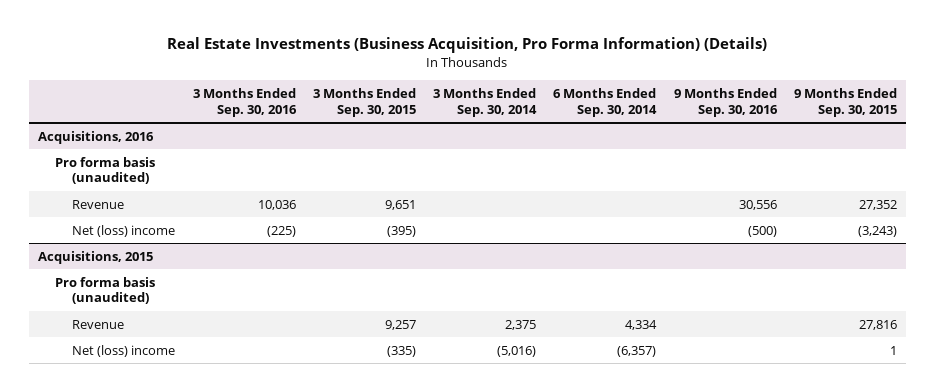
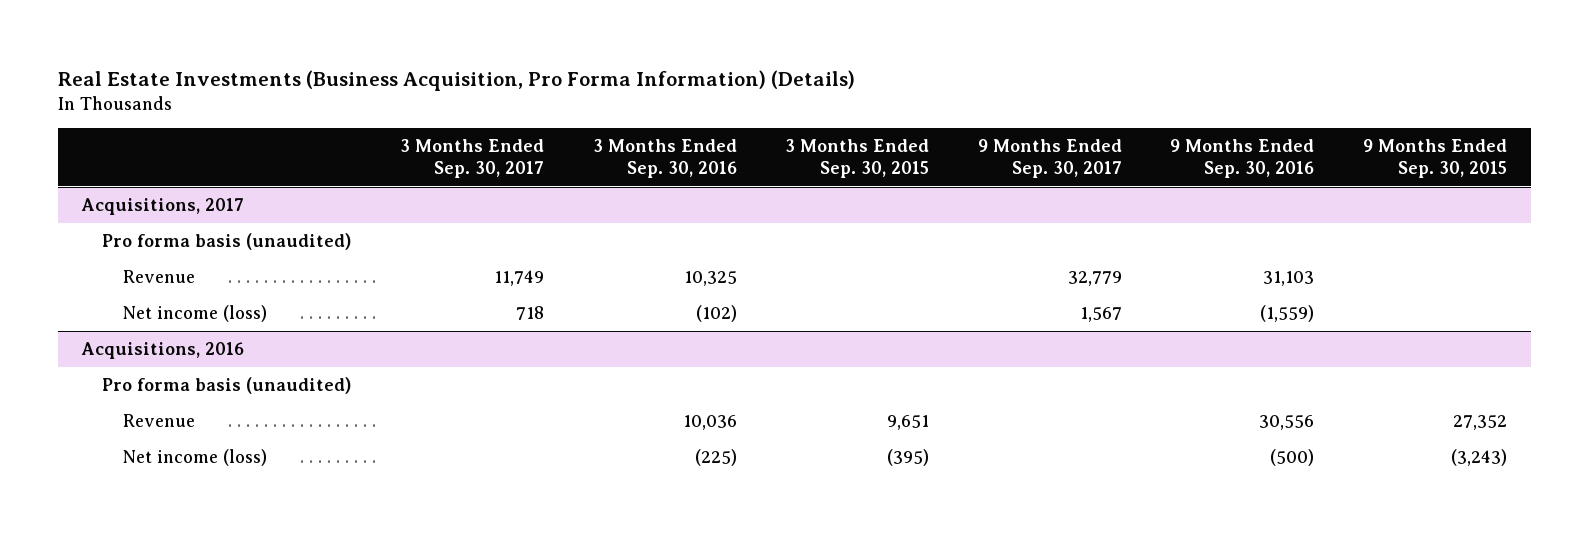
- | 3 Months Ended Sep. 30, 2016 | 3 Months Ended Sep. 30, 2015 | 3 Months Ended Sep. 30, 2014 | 6 Months Ended Sep. 30, 2014 | 9 Months Ended Sep. 30, 2016 | 9 Months Ended Sep. 30, 2015
+ | 3 Months Ended Sep. 30, 2017 | 3 Months Ended Sep. 30, 2016 | 3 Months Ended Sep. 30, 2015 | 9 Months Ended Sep. 30, 2017 | 9 Months Ended Sep. 30, 2016 | 9 Months Ended Sep. 30, 2015
+ Acquisitions, 2017
+ Pro forma basis (unaudited)
+ Revenue | 11,749 | 10,325 | | 32,779 | 31,103 |
+ Net income (loss) | 718 | (102) | | 1,567 | (1,559) |
@ Acquisitions, 2016
- Net (loss) income | (225) | (395) | | | (500) | (3,243)
- Acquisitions, 2015
- Pro forma basis (unaudited)
- Revenue | | 9,257 | 2,375 | 4,334 | | 27,816
- Net (loss) income | | (335) | (5,016) | (6,357) | | 1
@ Acquisitions, 2016
+ Net income (loss) | | (225) | (395) | | (500) | (3,243)

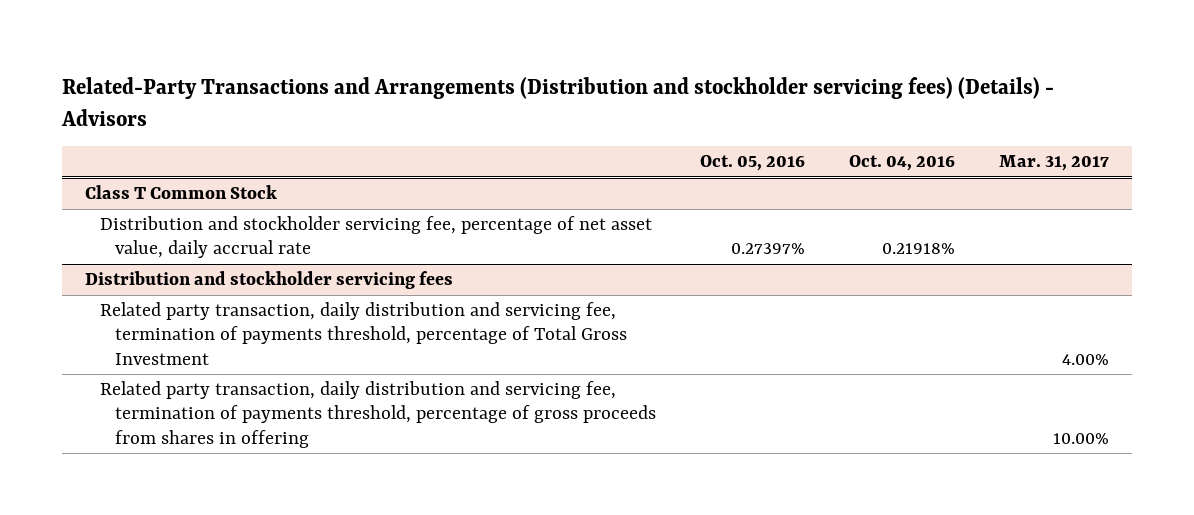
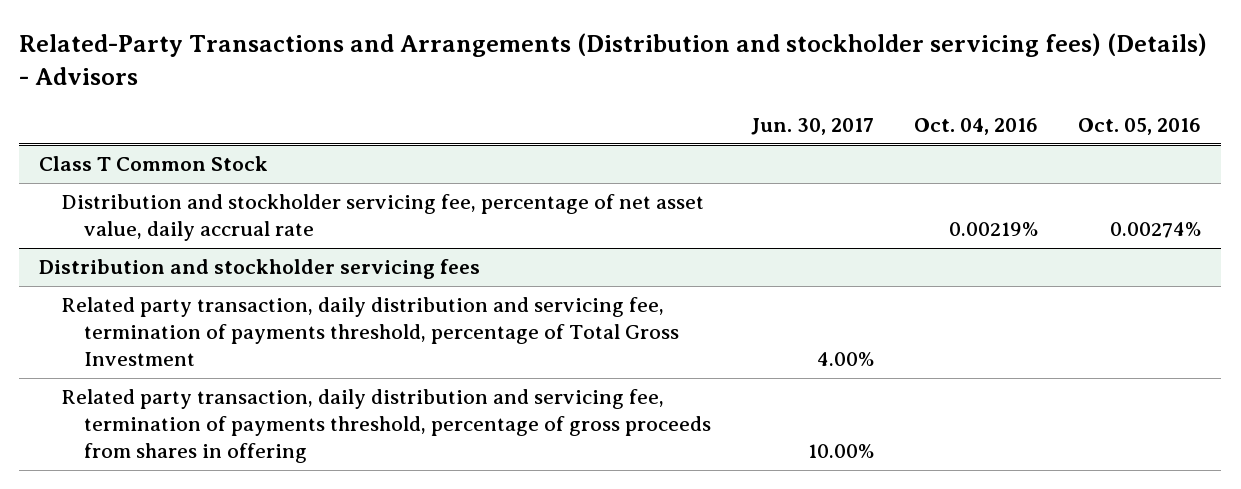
- | Oct. 05, 2016 | Oct. 04, 2016 | Mar. 31, 2017
+ | Jun. 30, 2017 | Oct. 04, 2016 | Oct. 05, 2016
@ Class T Common Stock
- Distribution and stockholder servicing fee, percentage of net asset value, daily accrual rate | 0.27397% | 0.21918% |
+ Distribution and stockholder servicing fee, percentage of net asset value, daily accrual rate | | 0.00219% | 0.00274%

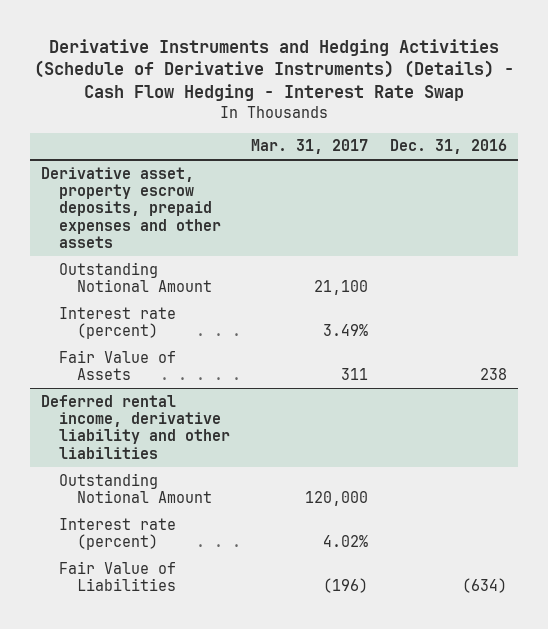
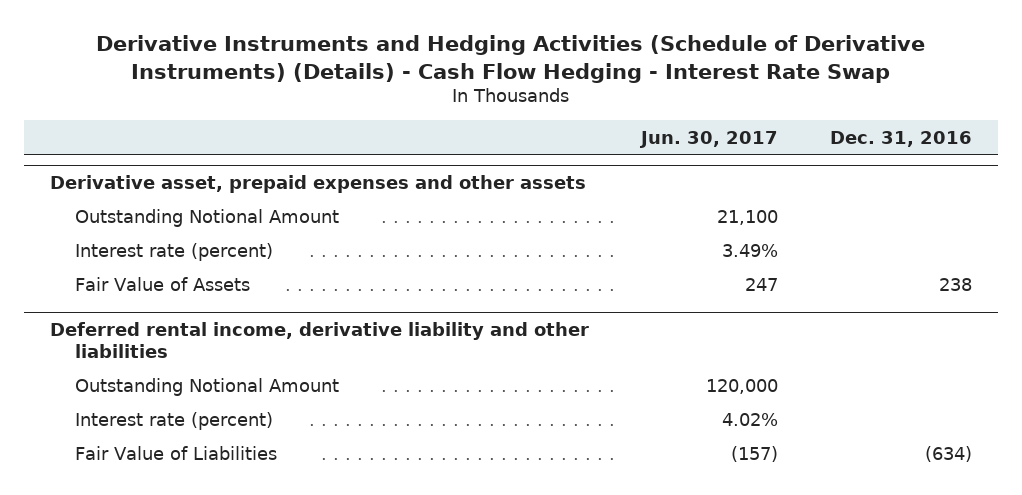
- | Mar. 31, 2017 | Dec. 31, 2016
+ | Jun. 30, 2017 | Dec. 31, 2016
- Derivative asset, property escrow deposits, prepaid expenses and other assets
+ Derivative asset, prepaid expenses and other assets

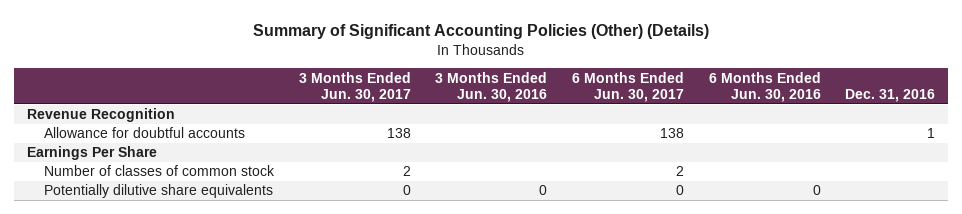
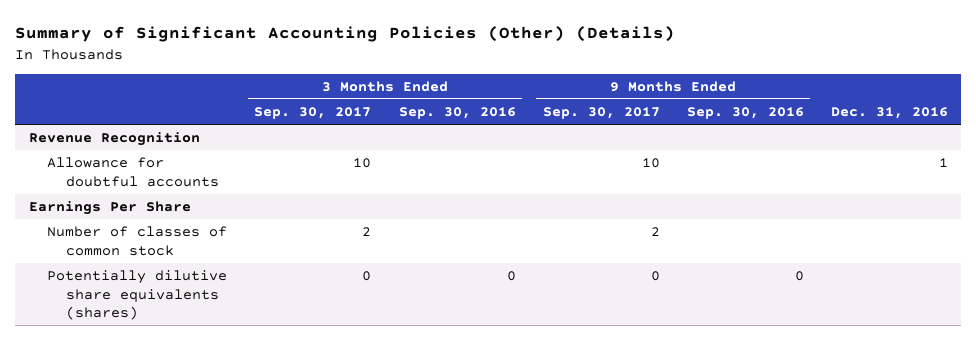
- | 3 Months Ended Jun. 30, 2017 | 3 Months Ended Jun. 30, 2016 | 6 Months Ended Jun. 30, 2017 | 6 Months Ended Jun. 30, 2016 | Dec. 31, 2016
+ | 3 Months Ended Sep. 30, 2017 | 3 Months Ended Sep. 30, 2016 | 9 Months Ended Sep. 30, 2017 | 9 Months Ended Sep. 30, 2016 | Dec. 31, 2016
- Potentially dilutive share equivalents | 0 | 0 | 0 | 0 |
+ Potentially dilutive share equivalents (shares) | 0 | 0 | 0 | 0 |

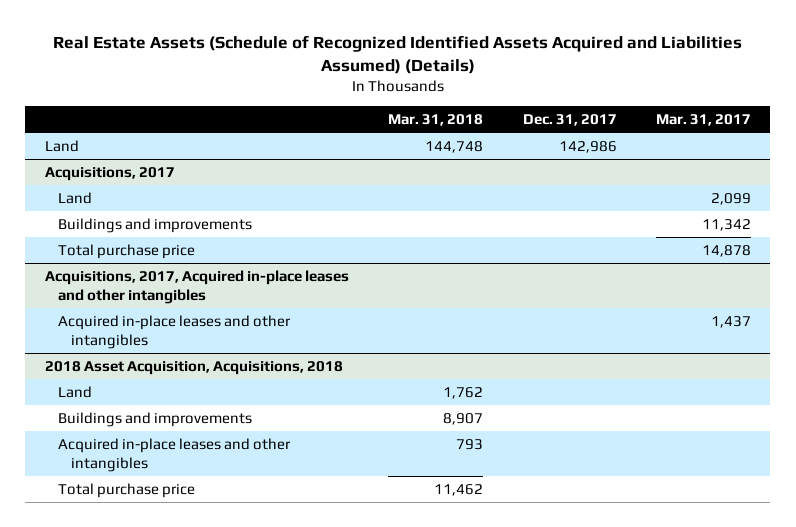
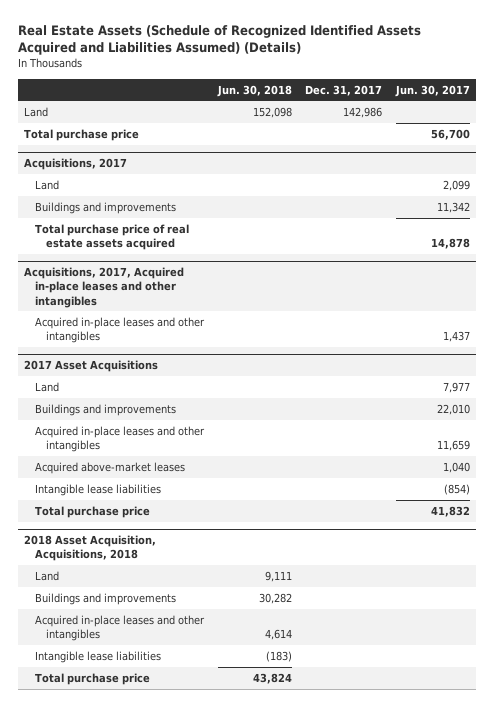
- | Mar. 31, 2018 | Dec. 31, 2017 | Mar. 31, 2017
+ | Jun. 30, 2018 | Dec. 31, 2017 | Jun. 30, 2017
+ Total purchase price | | | 56,700
@ Acquisitions, 2017
- Total purchase price | | | 14,878
+ Total purchase price of real estate assets acquired | | | 14,878
+ 2017 Asset Acquisitions
+ Land | | | 7,977
+ Buildings and improvements | | | 22,010
+ Acquired in-place leases and other intangibles | | | 11,659
+ Acquired above-market leases | | | 1,040
+ Intangible lease liabilities | | | (854)
+ Total purchase price | | | 41,832
@ 2018 Asset Acquisition, Acquisitions, 2018
+ Intangible lease liabilities | (183) | |

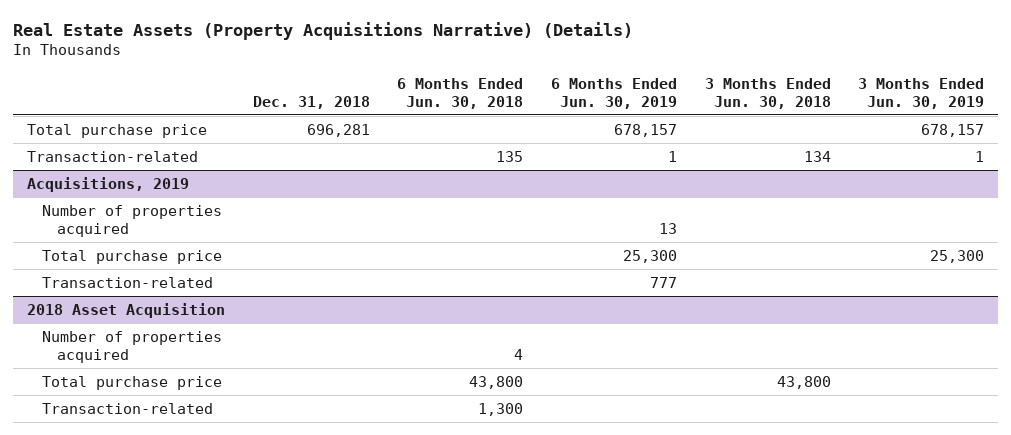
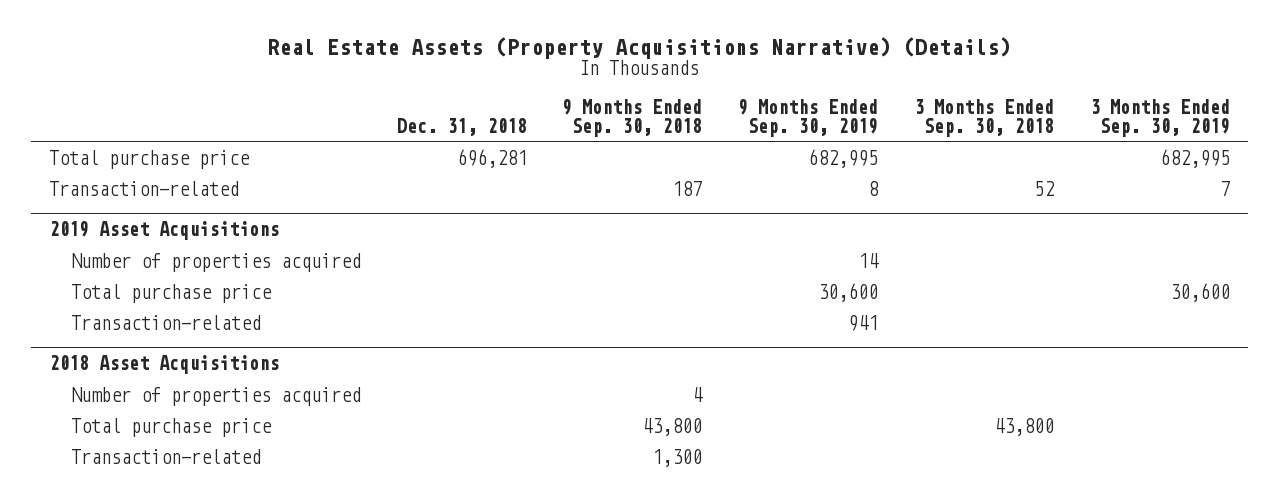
- | Dec. 31, 2018 | 6 Months Ended Jun. 30, 2018 | 6 Months Ended Jun. 30, 2019 | 3 Months Ended Jun. 30, 2018 | 3 Months Ended Jun. 30, 2019
+ | Dec. 31, 2018 | 9 Months Ended Sep. 30, 2018 | 9 Months Ended Sep. 30, 2019 | 3 Months Ended Sep. 30, 2018 | 3 Months Ended Sep. 30, 2019
- Acquisitions, 2019
+ 2019 Asset Acquisitions
- 2018 Asset Acquisition
+ 2018 Asset Acquisitions

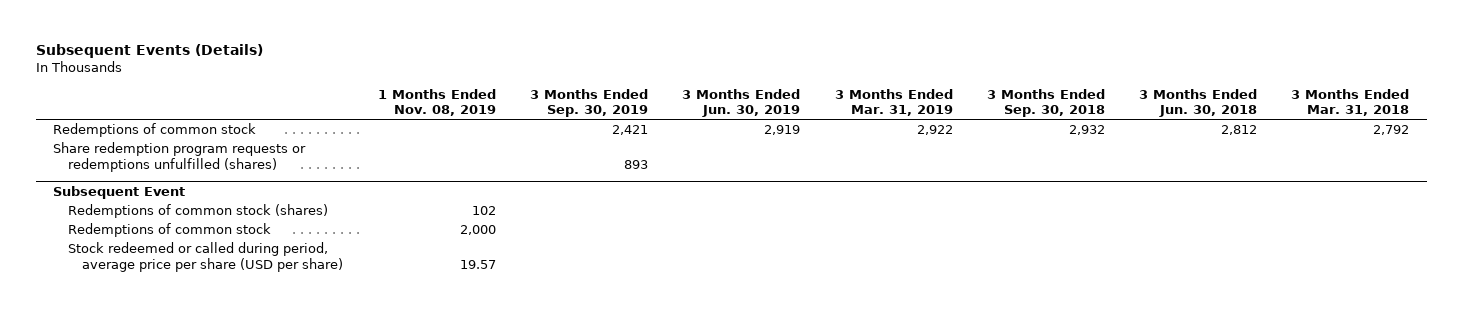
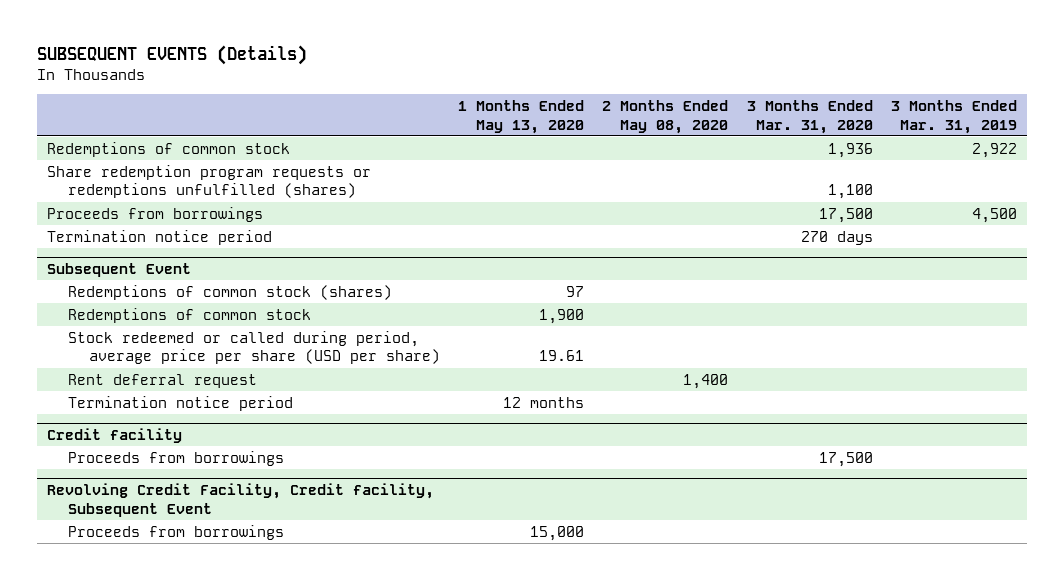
- Subsequent Events (Details)
+ SUBSEQUENT EVENTS (Details)
- | 1 Months Ended Nov. 08, 2019 | 3 Months Ended Sep. 30, 2019 | 3 Months Ended Jun. 30, 2019 | 3 Months Ended Mar. 31, 2019 | 3 Months Ended Sep. 30, 2018 | 3 Months Ended Jun. 30, 2018 | 3 Months Ended Mar. 31, 2018
+ | 1 Months Ended May 13, 2020 | 2 Months Ended May 08, 2020 | 3 Months Ended Mar. 31, 2020 | 3 Months Ended Mar. 31, 2019
+ Proceeds from borrowings | | | 17,500 | 4,500
+ Termination notice period | | | 270 days |
@ Subsequent Event
+ Rent deferral request | | 1,400 | |
+ Termination notice period | 12 months | | |
+ Credit facility
+ Proceeds from borrowings | | | 17,500 |
+ Revolving Credit Facility, Credit facility, Subsequent Event
+ Proceeds from borrowings | 15,000 | | |

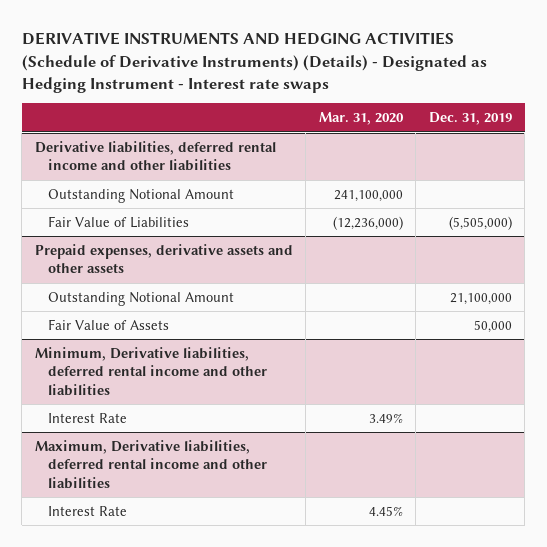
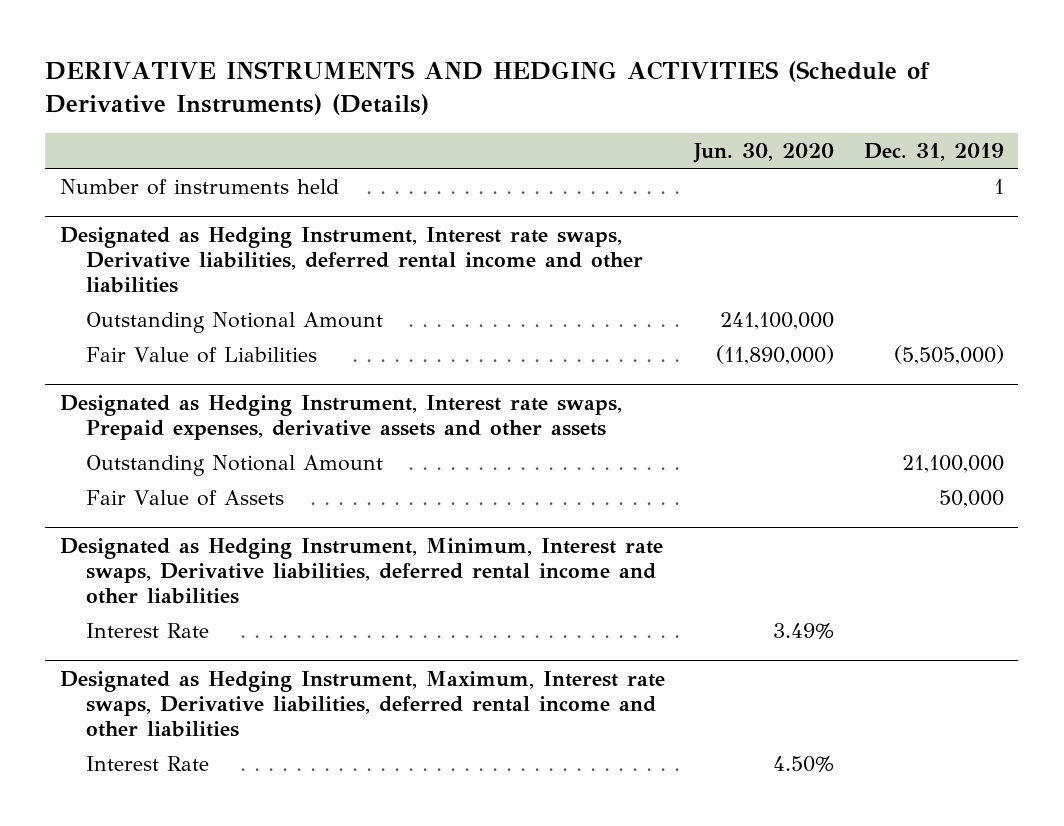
- DERIVATIVE INSTRUMENTS AND HEDGING ACTIVITIES (Schedule of Derivative Instruments) (Details) - Designated as Hedging Instrument - Interest rate swaps
+ DERIVATIVE INSTRUMENTS AND HEDGING ACTIVITIES (Schedule of Derivative Instruments) (Details)
- | Mar. 31, 2020 | Dec. 31, 2019
+ | Jun. 30, 2020 | Dec. 31, 2019
- Derivative liabilities, deferred rental income and other liabilities
+ Number of instruments held | | 1
+ Designated as Hedging Instrument, Interest rate swaps, Derivative liabilities, deferred rental income and other liabilities
- Prepaid expenses, derivative assets and other assets
+ Designated as Hedging Instrument, Interest rate swaps, Prepaid expenses, derivative assets and other assets
- Minimum, Derivative liabilities, deferred rental income and other liabilities
+ Designated as Hedging Instrument, Minimum, Interest rate swaps, Derivative liabilities, deferred rental income and other liabilities
- Maximum, Derivative liabilities, deferred rental income and other liabilities
+ Designated as Hedging Instrument, Maximum, Interest rate swaps, Derivative liabilities, deferred rental income and other liabilities

